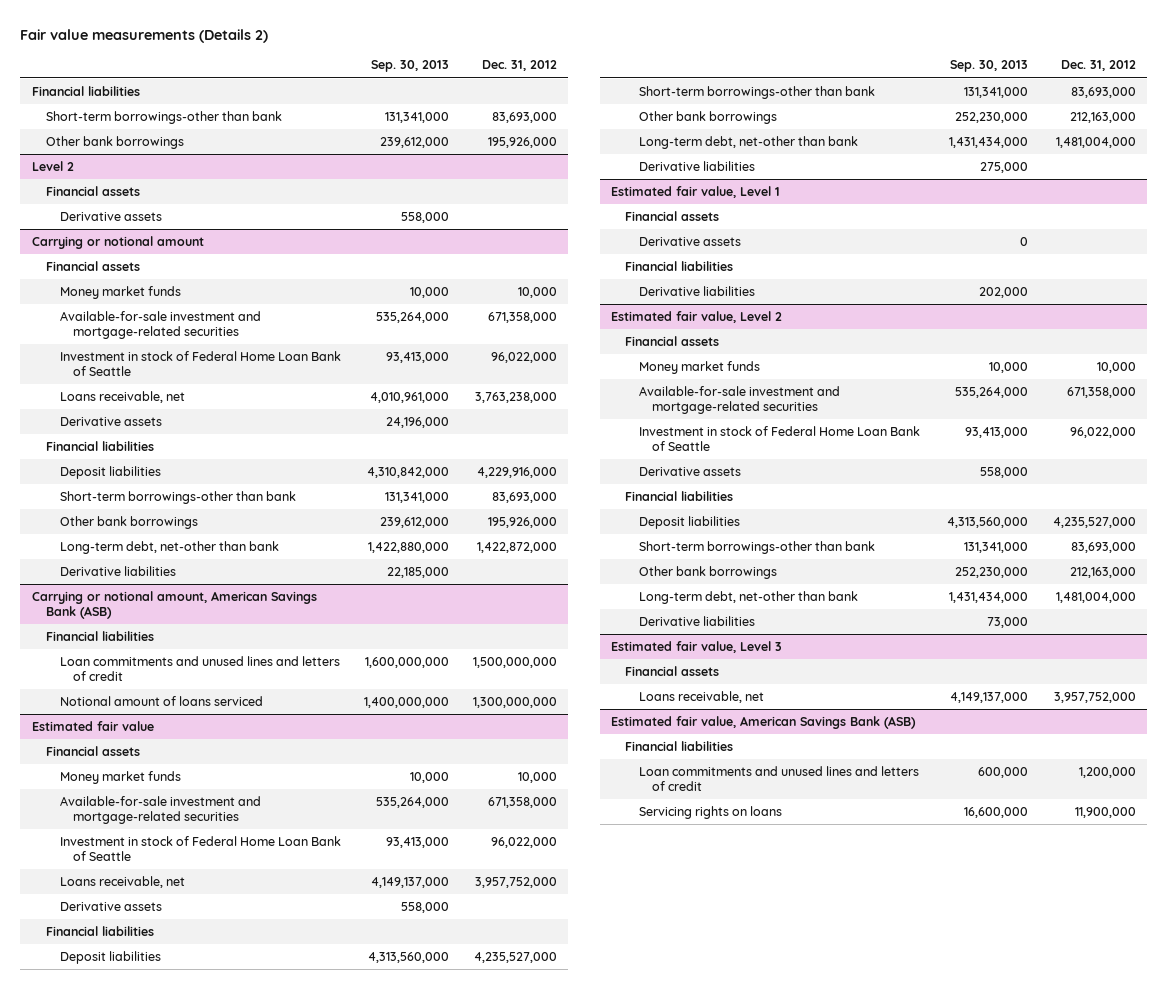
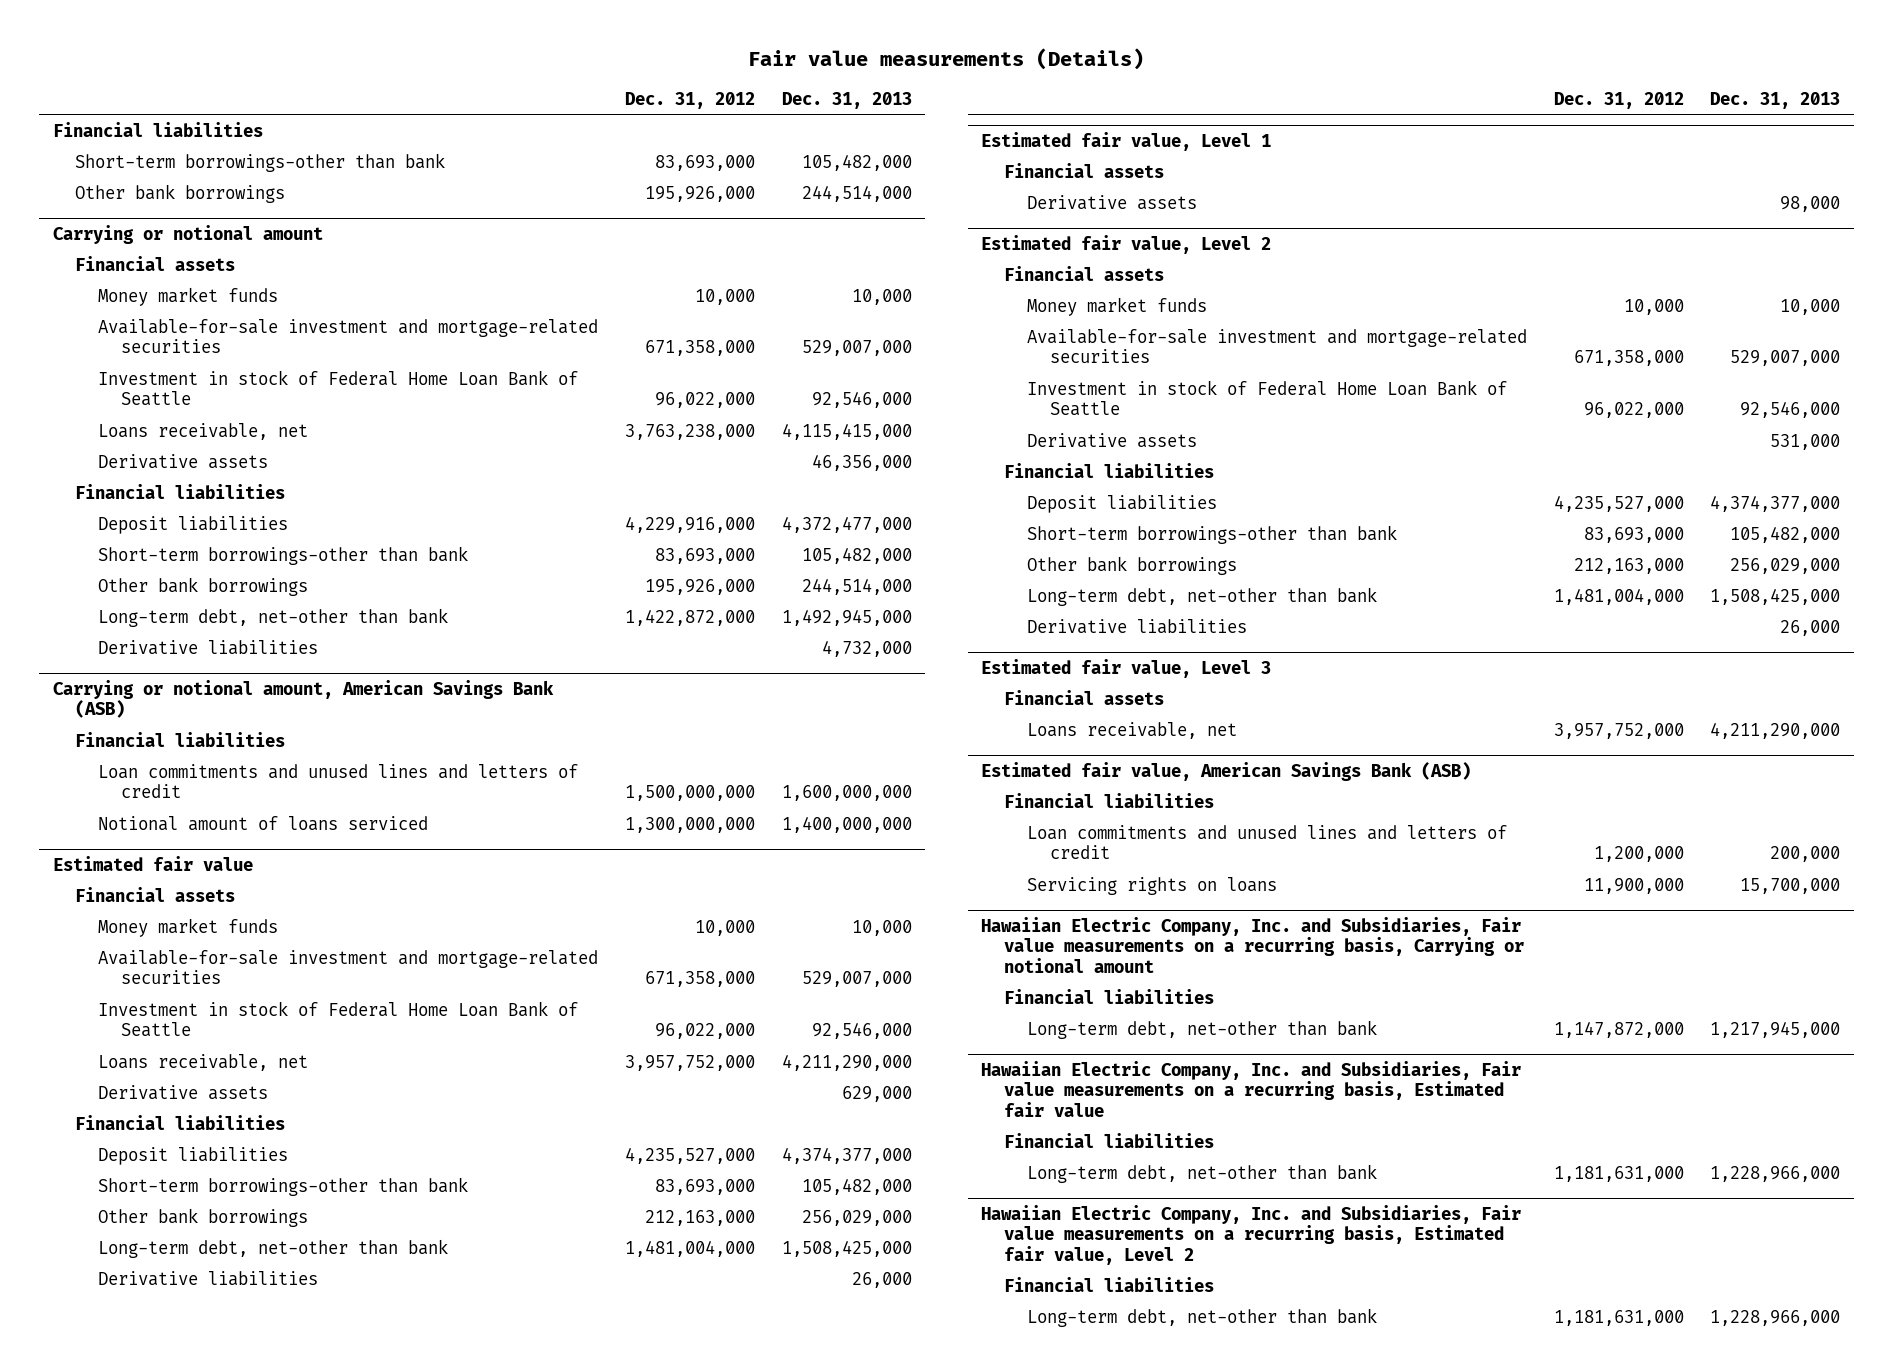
- Fair value measurements (Details 2)
+ Fair value measurements (Details)
- | Sep. 30, 2013 | Dec. 31, 2012
+ | Dec. 31, 2012 | Dec. 31, 2013
- Level 2
- Financial assets
- Derivative assets | 558,000 |
@ Estimated fair value, Level 1
- Financial liabilities
- Derivative liabilities | 202,000 |
+ Hawaiian Electric Company, Inc. and Subsidiaries, Fair value measurements on a recurring basis, Carrying or notional amount
+ Financial liabilities
+ Long-term debt, net-other than bank | 1,147,872,000 | 1,217,945,000
+ Hawaiian Electric Company, Inc. and Subsidiaries, Fair value measurements on a recurring basis, Estimated fair value
+ Financial liabilities
+ Long-term debt, net-other than bank | 1,181,631,000 | 1,228,966,000
+ Hawaiian Electric Company, Inc. and Subsidiaries, Fair value measurements on a recurring basis, Estimated fair value, Level 2
+ Financial liabilities
+ Long-term debt, net-other than bank | 1,181,631,000 | 1,228,966,000

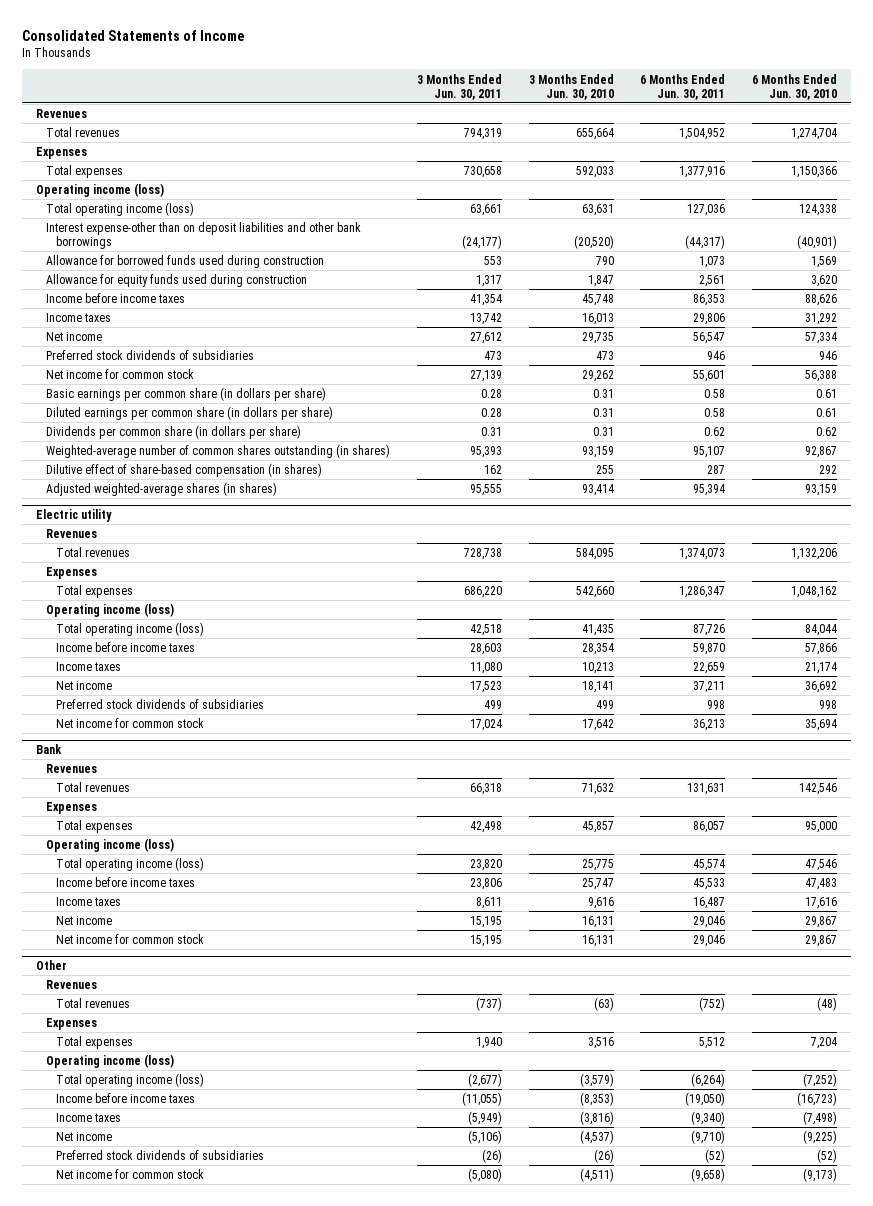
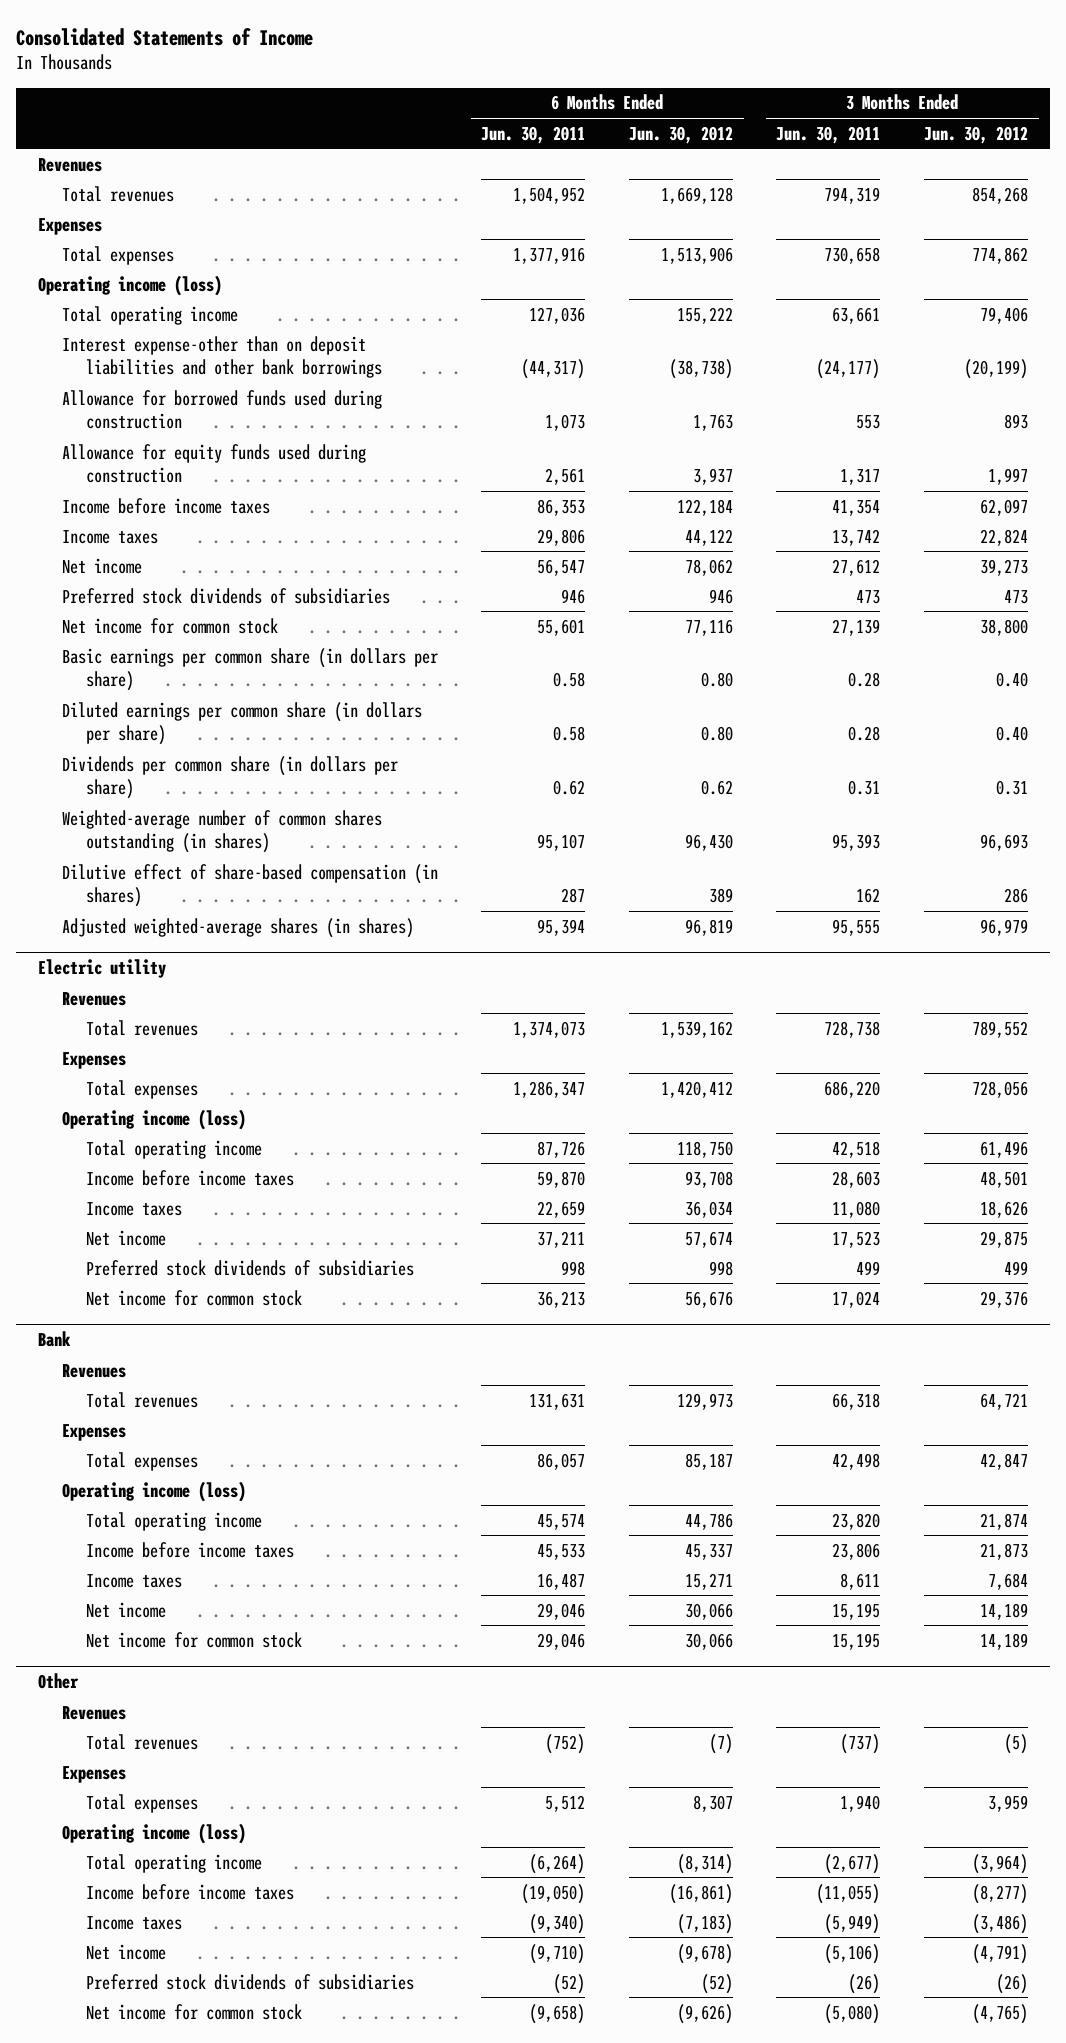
- | 3 Months Ended Jun. 30, 2011 | 3 Months Ended Jun. 30, 2010 | 6 Months Ended Jun. 30, 2011 | 6 Months Ended Jun. 30, 2010
+ | 6 Months Ended Jun. 30, 2011 | 6 Months Ended Jun. 30, 2012 | 3 Months Ended Jun. 30, 2011 | 3 Months Ended Jun. 30, 2012
- Total operating income (loss) | 63,661 | 63,631 | 127,036 | 124,338
+ Total operating income | 127,036 | 155,222 | 63,661 | 79,406
@ Electric utility
- Total operating income (loss) | 42,518 | 41,435 | 87,726 | 84,044
+ Total operating income | 87,726 | 118,750 | 42,518 | 61,496
@ Bank
- Total operating income (loss) | 23,820 | 25,775 | 45,574 | 47,546
+ Total operating income | 45,574 | 44,786 | 23,820 | 21,874
@ Other
- Total operating income (loss) | (2,677) | (3,579) | (6,264) | (7,252)
+ Total operating income | (6,264) | (8,314) | (2,677) | (3,964)

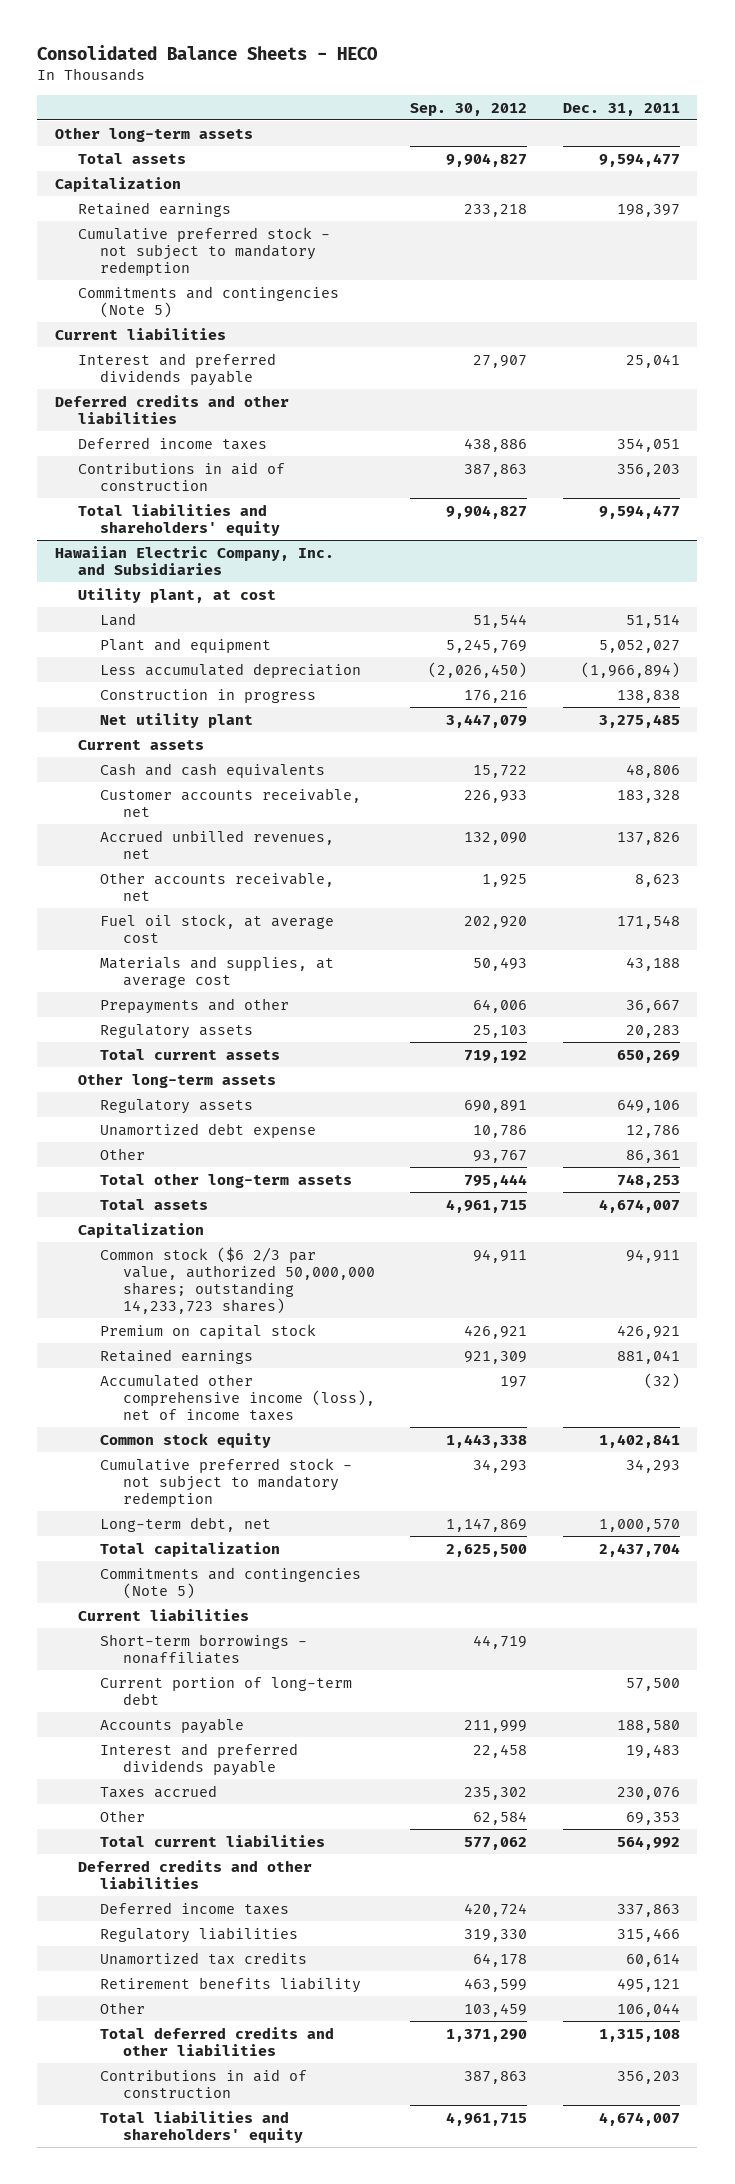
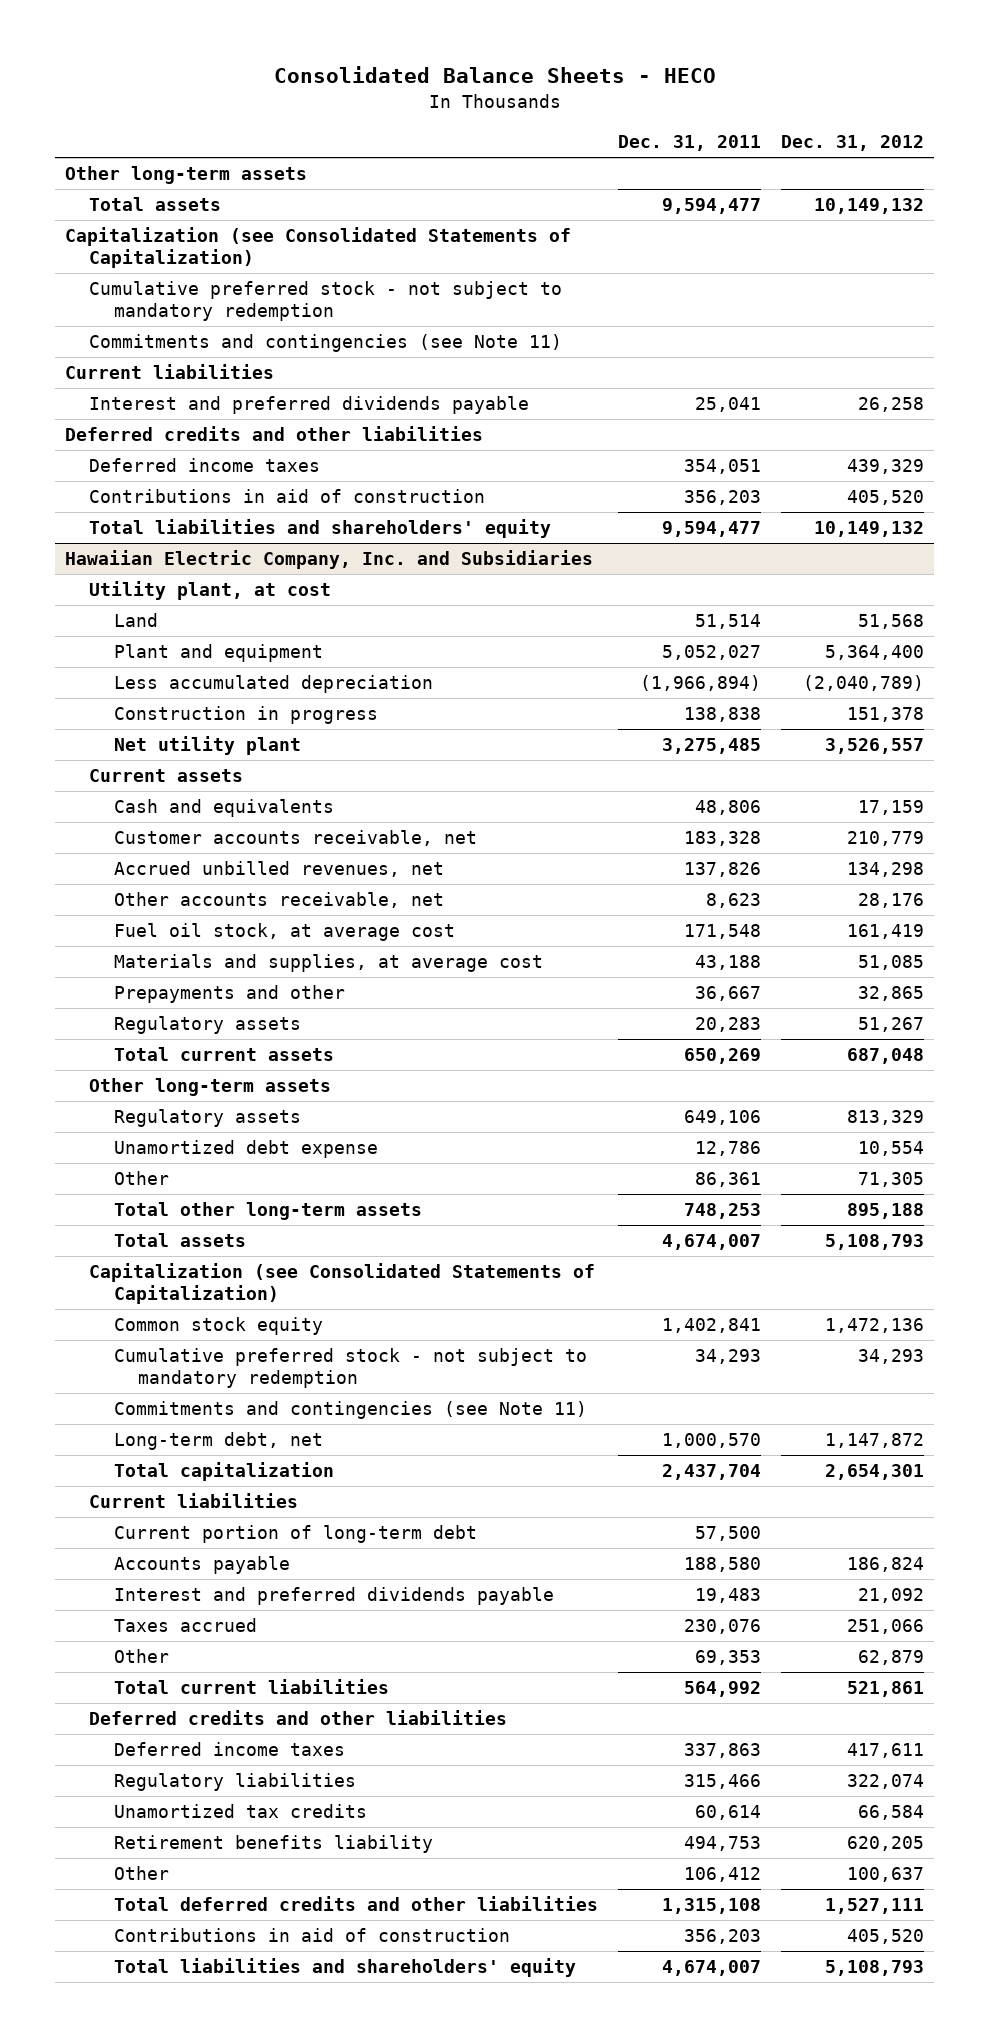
- | Sep. 30, 2012 | Dec. 31, 2011
+ | Dec. 31, 2011 | Dec. 31, 2012
- Capitalization
- Retained earnings | 233,218 | 198,397
+ Capitalization (see Consolidated Statements of Capitalization)
- Commitments and contingencies (Note 5)
+ Commitments and contingencies (see Note 11)
@ Hawaiian Electric Company, Inc. and Subsidiaries
- Cash and cash equivalents | 15,722 | 48,806
+ Cash and equivalents | 48,806 | 17,159
- Capitalization
- Common stock ($6 2/3 par value, authorized 50,000,000 shares; outstanding 14,233,723 shares) | 94,911 | 94,911
- Premium on capital stock | 426,921 | 426,921
- Retained earnings | 921,309 | 881,041
- Accumulated other comprehensive income (loss), net of income taxes | 197 | (32)
+ Capitalization (see Consolidated Statements of Capitalization)
+ Commitments and contingencies (see Note 11)
- Commitments and contingencies (Note 5)
- Short-term borrowings - nonaffiliates | 44,719 |
- Retirement benefits liability | 463,599 | 495,121
- Other | 103,459 | 106,044
+ Retirement benefits liability | 494,753 | 620,205
+ Other | 106,412 | 100,637

